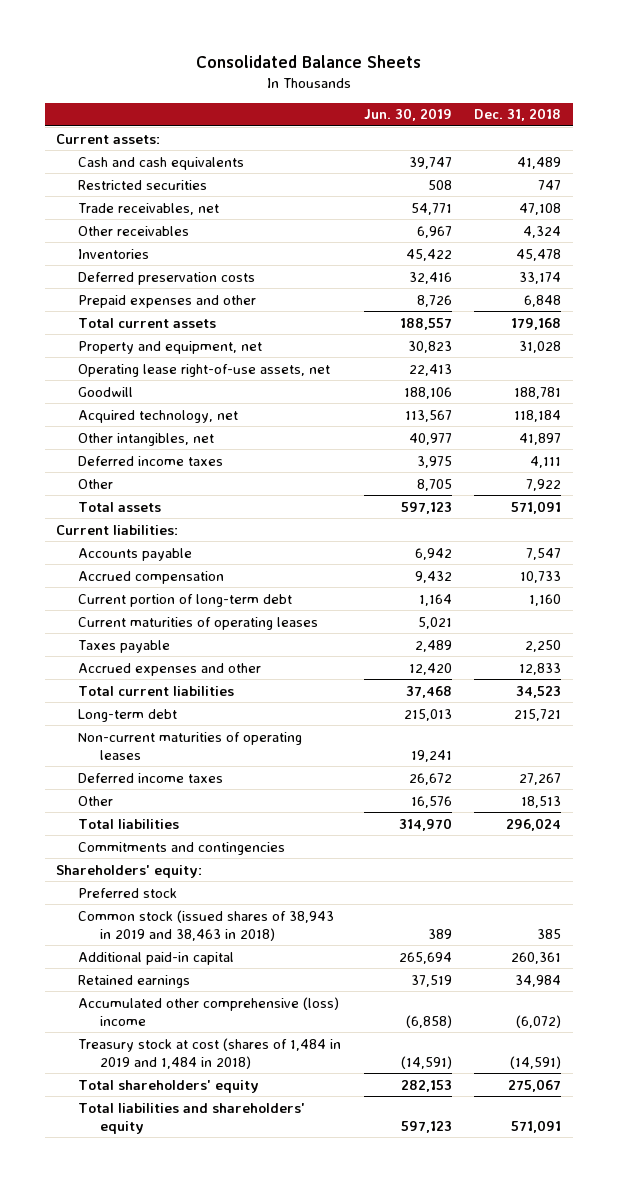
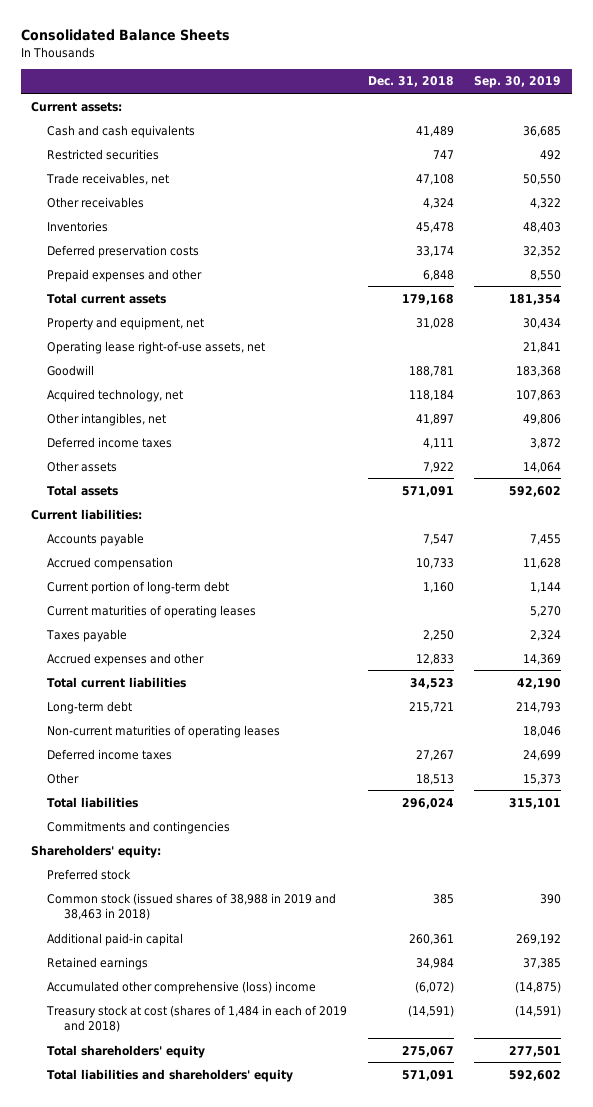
- | Jun. 30, 2019 | Dec. 31, 2018
+ | Dec. 31, 2018 | Sep. 30, 2019
- Other | 8,705 | 7,922
+ Other assets | 7,922 | 14,064
- Common stock (issued shares of 38,943 in 2019 and 38,463 in 2018) | 389 | 385
+ Common stock (issued shares of 38,988 in 2019 and 38,463 in 2018) | 385 | 390
- Treasury stock at cost (shares of 1,484 in 2019 and 1,484 in 2018) | (14,591) | (14,591)
+ Treasury stock at cost (shares of 1,484 in each of 2019 and 2018) | (14,591) | (14,591)

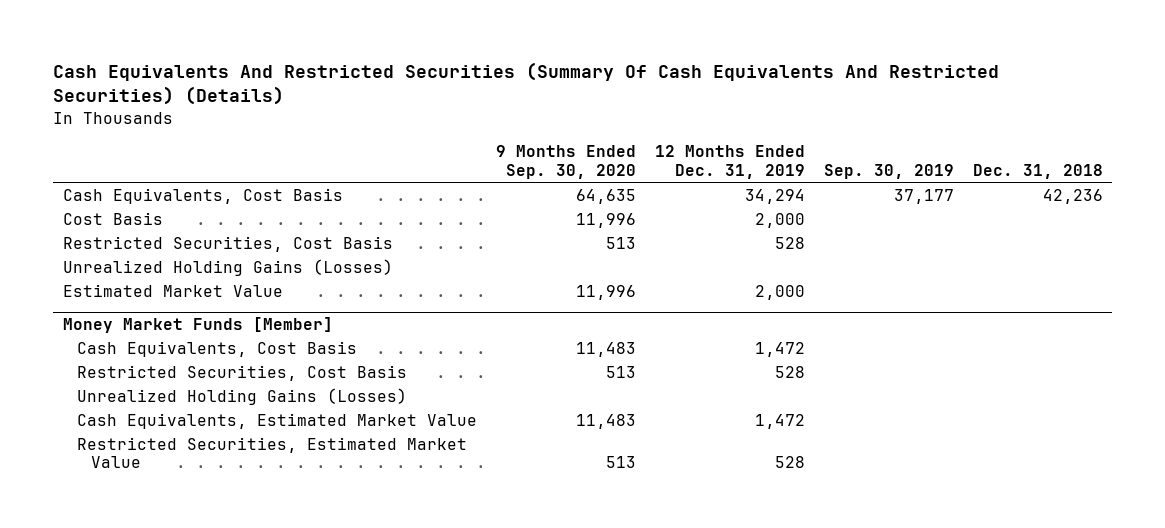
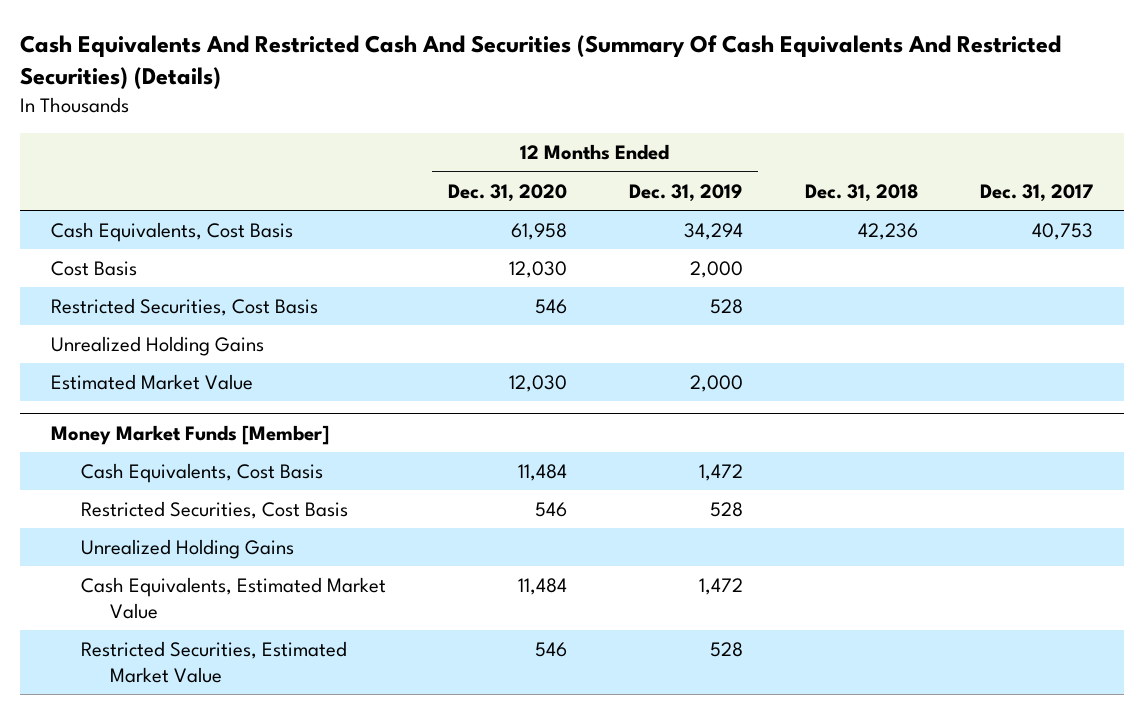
- Cash Equivalents And Restricted Securities (Summary Of Cash Equivalents And Restricted Securities) (Details)
+ Cash Equivalents And Restricted Cash And Securities (Summary Of Cash Equivalents And Restricted Securities) (Details)
- | 9 Months Ended Sep. 30, 2020 | 12 Months Ended Dec. 31, 2019 | Sep. 30, 2019 | Dec. 31, 2018
+ | 12 Months Ended Dec. 31, 2020 | 12 Months Ended Dec. 31, 2019 | Dec. 31, 2018 | Dec. 31, 2017
- Unrealized Holding Gains (Losses)
+ Unrealized Holding Gains
@ Money Market Funds [Member]
- Unrealized Holding Gains (Losses)
+ Unrealized Holding Gains

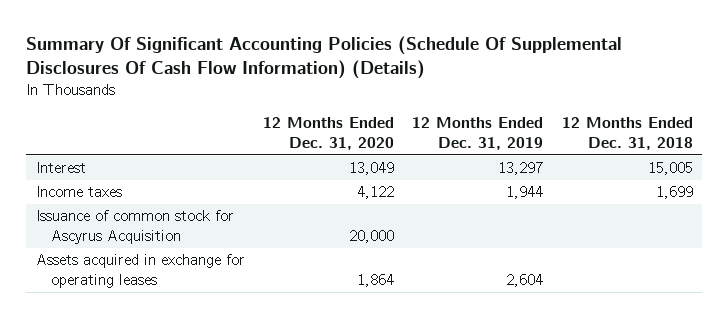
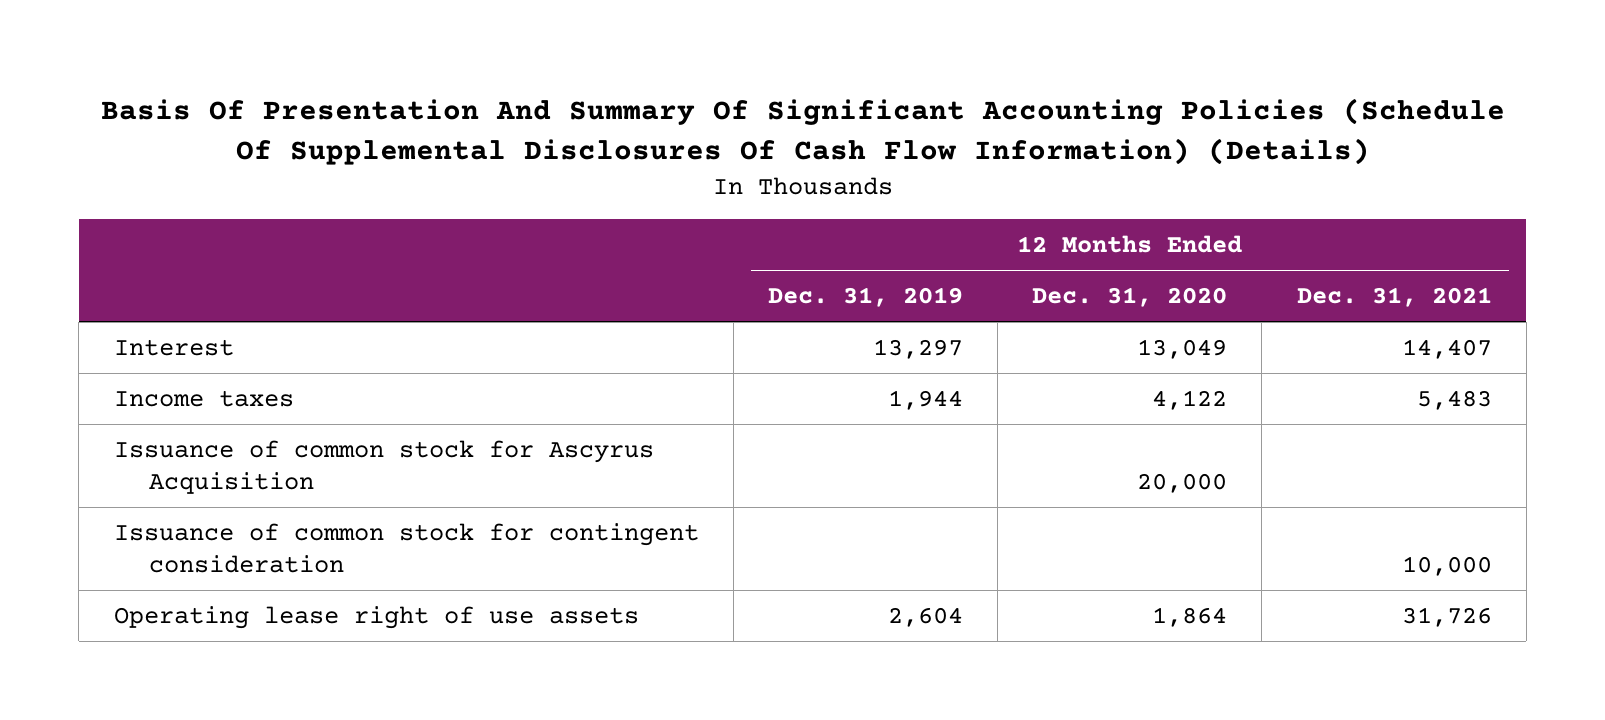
- Summary Of Significant Accounting Policies (Schedule Of Supplemental Disclosures Of Cash Flow Information) (Details)
+ Basis Of Presentation And Summary Of Significant Accounting Policies (Schedule Of Supplemental Disclosures Of Cash Flow Information) (Details)
- | 12 Months Ended Dec. 31, 2020 | 12 Months Ended Dec. 31, 2019 | 12 Months Ended Dec. 31, 2018
+ | 12 Months Ended Dec. 31, 2019 | 12 Months Ended Dec. 31, 2020 | 12 Months Ended Dec. 31, 2021
- Assets acquired in exchange for operating leases | 1,864 | 2,604 |
+ Issuance of common stock for contingent consideration | | | 10,000
+ Operating lease right of use assets | 2,604 | 1,864 | 31,726

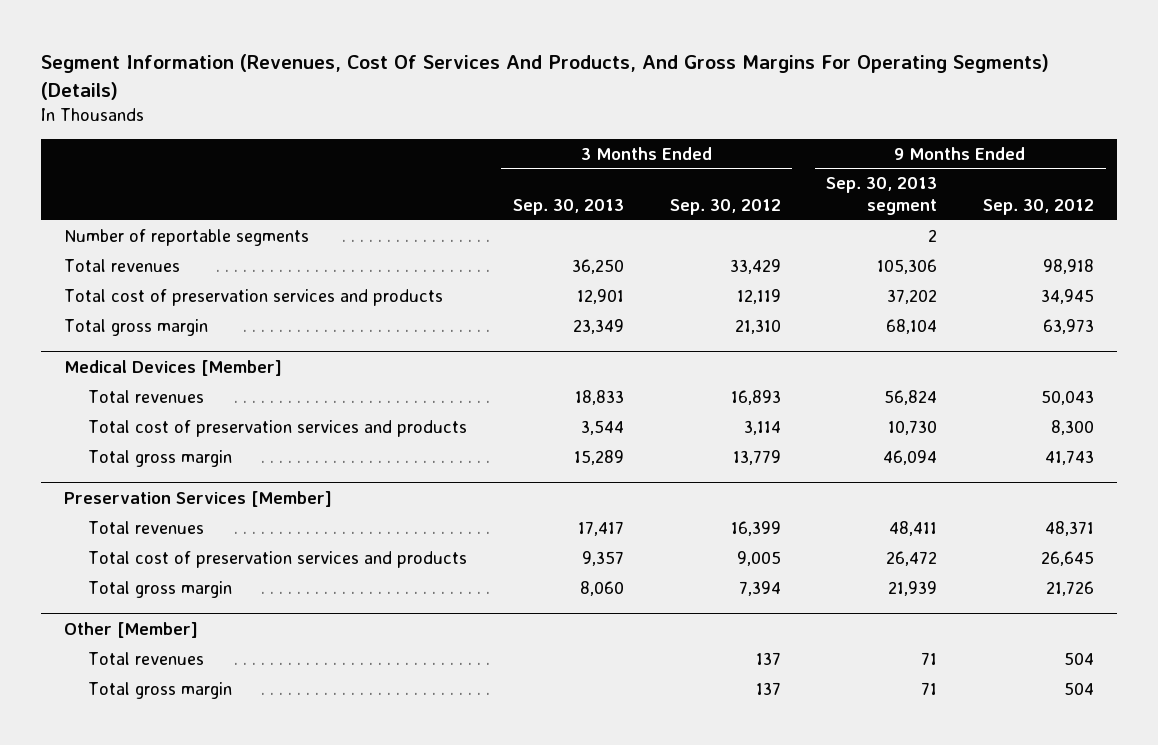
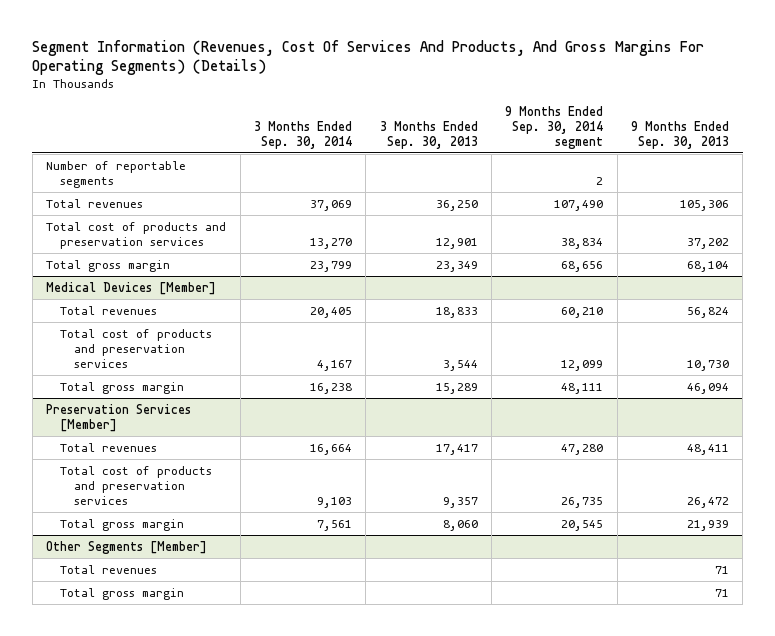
- | 3 Months Ended Sep. 30, 2013 | 3 Months Ended Sep. 30, 2012 | 9 Months Ended Sep. 30, 2013 segment | 9 Months Ended Sep. 30, 2012
+ | 3 Months Ended Sep. 30, 2014 | 3 Months Ended Sep. 30, 2013 | 9 Months Ended Sep. 30, 2014 segment | 9 Months Ended Sep. 30, 2013
- Total cost of preservation services and products | 12,901 | 12,119 | 37,202 | 34,945
+ Total cost of products and preservation services | 13,270 | 12,901 | 38,834 | 37,202
@ Medical Devices [Member]
- Total cost of preservation services and products | 3,544 | 3,114 | 10,730 | 8,300
+ Total cost of products and preservation services | 4,167 | 3,544 | 12,099 | 10,730
@ Preservation Services [Member]
- Total cost of preservation services and products | 9,357 | 9,005 | 26,472 | 26,645
+ Total cost of products and preservation services | 9,103 | 9,357 | 26,735 | 26,472
- Other [Member]
+ Other Segments [Member]

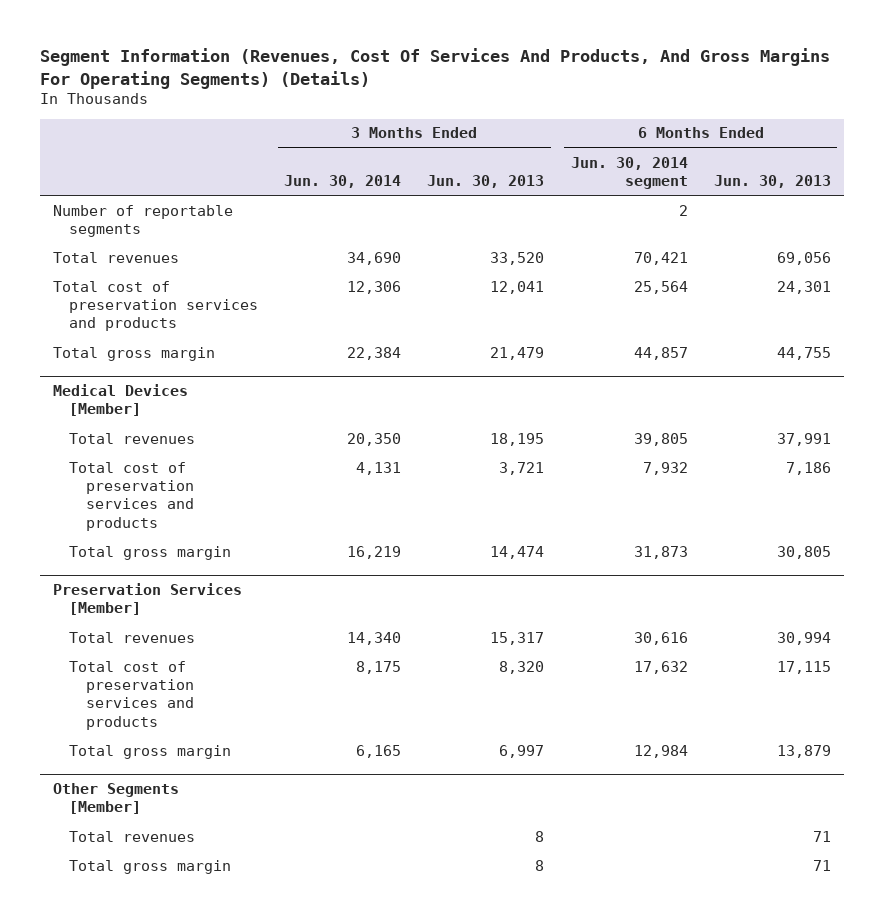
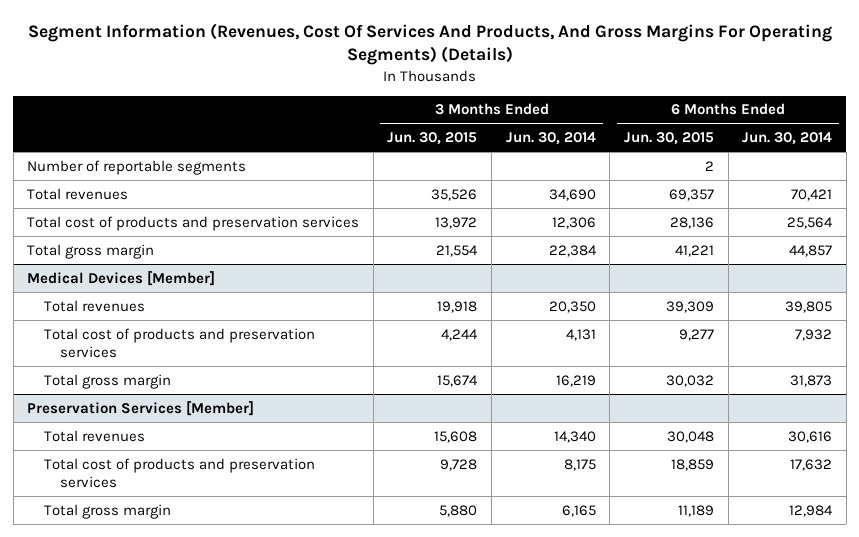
- | 3 Months Ended Jun. 30, 2014 | 3 Months Ended Jun. 30, 2013 | 6 Months Ended Jun. 30, 2014 segment | 6 Months Ended Jun. 30, 2013
+ | 3 Months Ended Jun. 30, 2015 | 3 Months Ended Jun. 30, 2014 | 6 Months Ended Jun. 30, 2015 | 6 Months Ended Jun. 30, 2014
- Total cost of preservation services and products | 12,306 | 12,041 | 25,564 | 24,301
+ Total cost of products and preservation services | 13,972 | 12,306 | 28,136 | 25,564
@ Medical Devices [Member]
- Total cost of preservation services and products | 4,131 | 3,721 | 7,932 | 7,186
+ Total cost of products and preservation services | 4,244 | 4,131 | 9,277 | 7,932
@ Preservation Services [Member]
- Total cost of preservation services and products | 8,175 | 8,320 | 17,632 | 17,115
+ Total cost of products and preservation services | 9,728 | 8,175 | 18,859 | 17,632
- Other Segments [Member]
- Total revenues | | 8 | | 71
- Total gross margin | | 8 | | 71

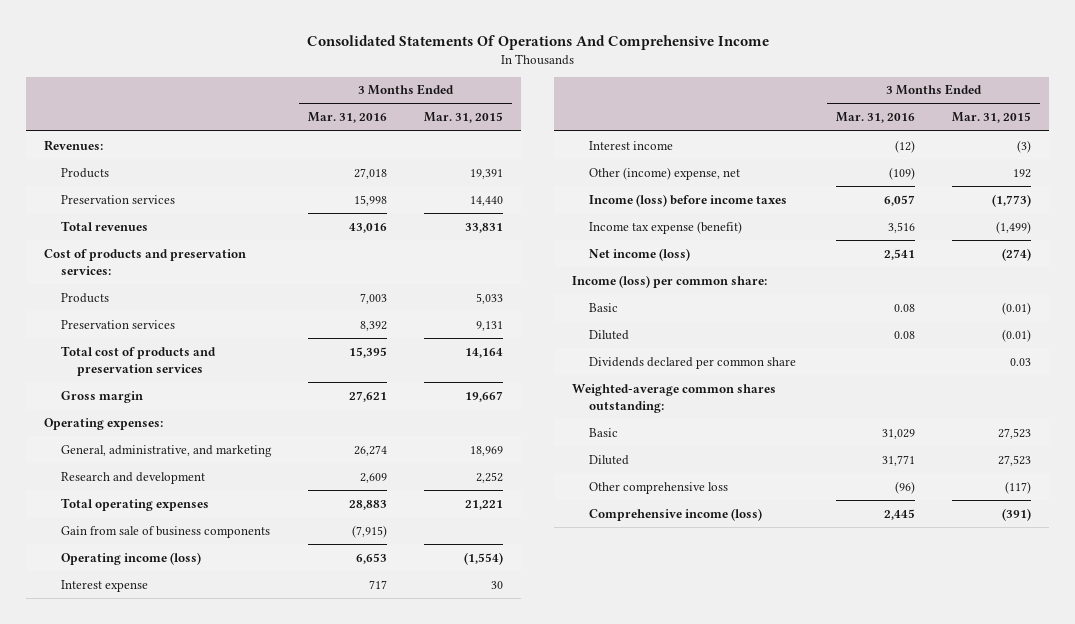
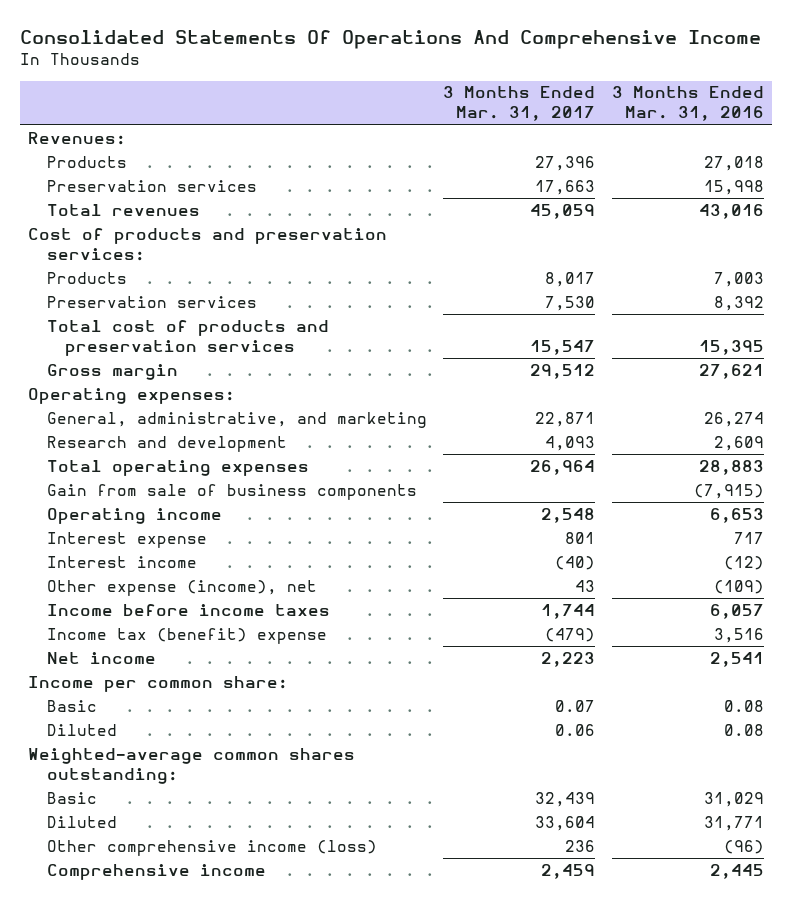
- | 3 Months Ended Mar. 31, 2016 | 3 Months Ended Mar. 31, 2015
+ | 3 Months Ended Mar. 31, 2017 | 3 Months Ended Mar. 31, 2016
- Operating income (loss) | 6,653 | (1,554)
+ Operating income | 2,548 | 6,653
- Other (income) expense, net | (109) | 192
- Income (loss) before income taxes | 6,057 | (1,773)
- Income tax expense (benefit) | 3,516 | (1,499)
- Net income (loss) | 2,541 | (274)
- Income (loss) per common share:
+ Other expense (income), net | 43 | (109)
+ Income before income taxes | 1,744 | 6,057
+ Income tax (benefit) expense | (479) | 3,516
+ Net income | 2,223 | 2,541
+ Income per common share:
- Dividends declared per common share | | 0.03
- Other comprehensive loss | (96) | (117)
- Comprehensive income (loss) | 2,445 | (391)
+ Other comprehensive income (loss) | 236 | (96)
+ Comprehensive income | 2,459 | 2,445

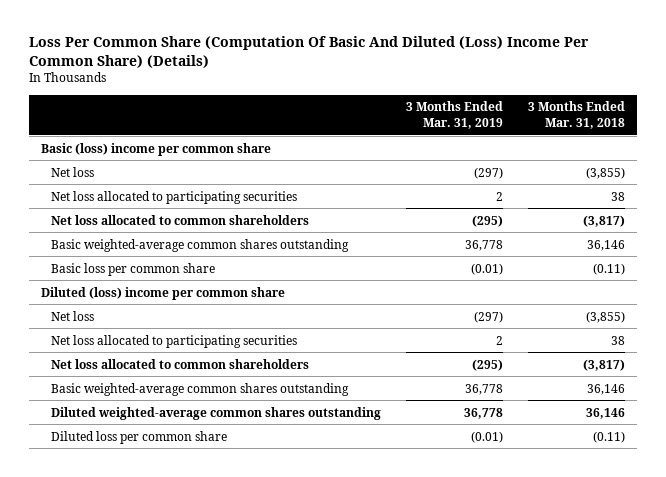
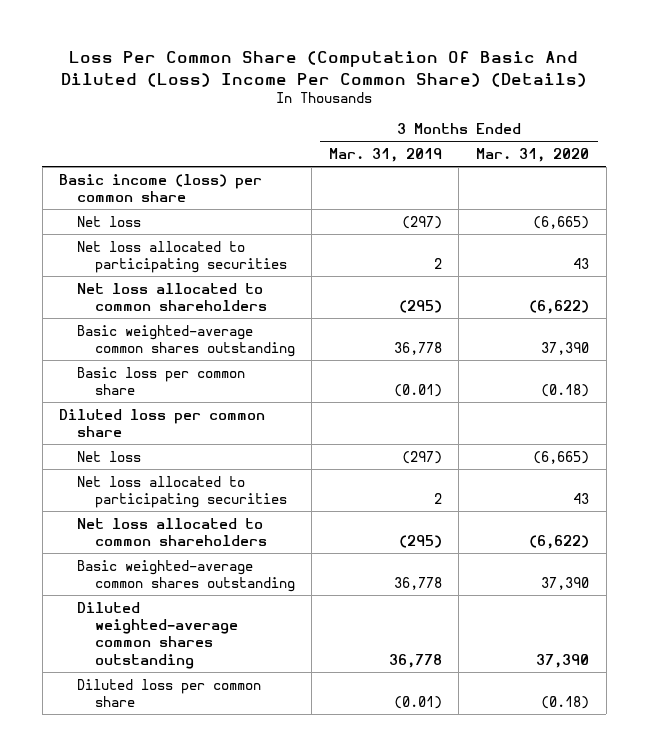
- | 3 Months Ended Mar. 31, 2019 | 3 Months Ended Mar. 31, 2018
+ | 3 Months Ended Mar. 31, 2019 | 3 Months Ended Mar. 31, 2020
- Basic (loss) income per common share
+ Basic income (loss) per common share
- Diluted (loss) income per common share
+ Diluted loss per common share

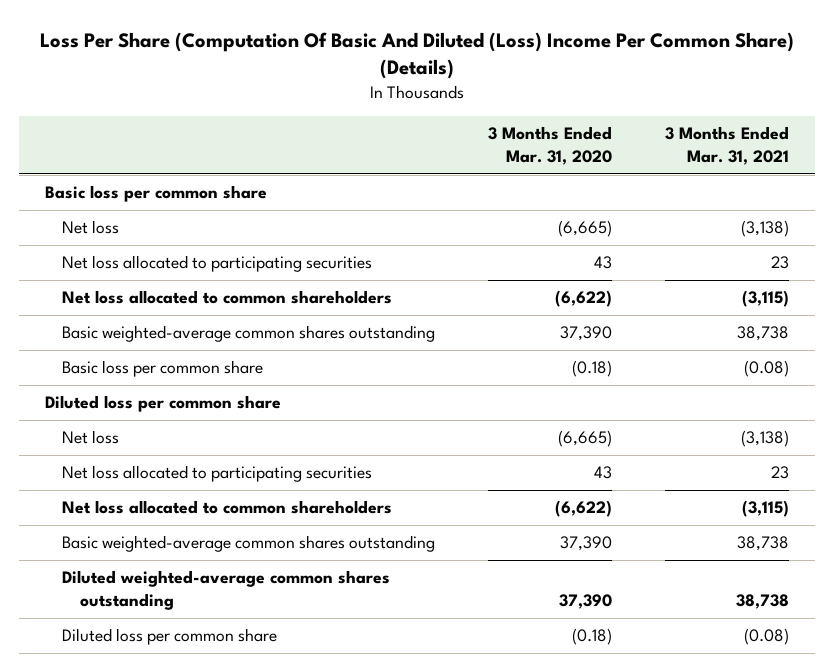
- Loss Per Common Share (Computation Of Basic And Diluted (Loss) Income Per Common Share) (Details)
+ Loss Per Share (Computation Of Basic And Diluted (Loss) Income Per Common Share) (Details)
- | 3 Months Ended Mar. 31, 2019 | 3 Months Ended Mar. 31, 2020
+ | 3 Months Ended Mar. 31, 2020 | 3 Months Ended Mar. 31, 2021
- Basic income (loss) per common share
+ Basic loss per common share

